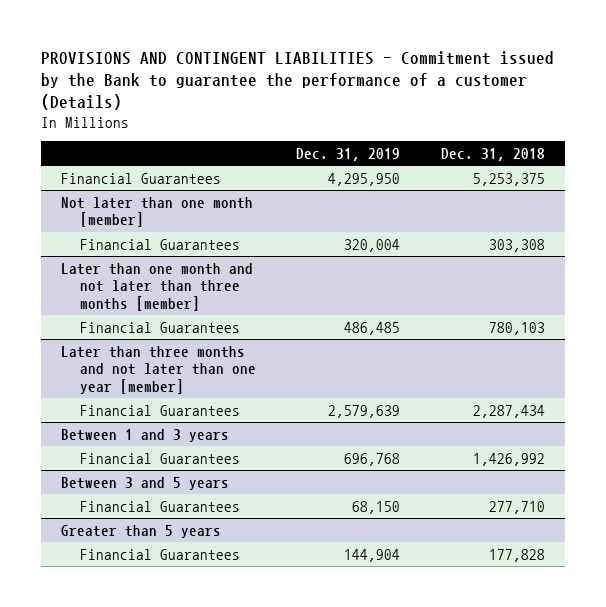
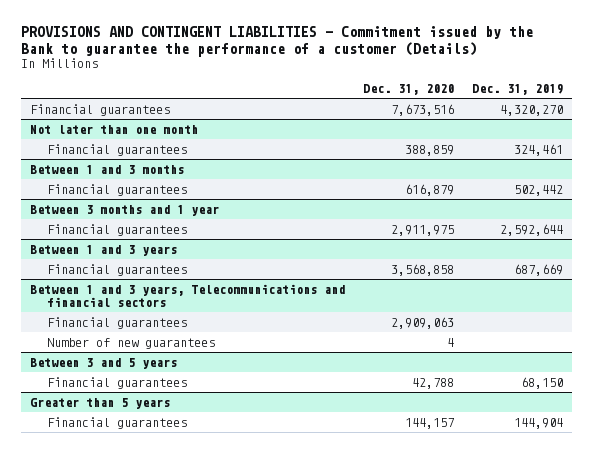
- | Dec. 31, 2019 | Dec. 31, 2018
+ | Dec. 31, 2020 | Dec. 31, 2019
- Financial Guarantees | 4,295,950 | 5,253,375
- Not later than one month [member]
- Financial Guarantees | 320,004 | 303,308
- Later than one month and not later than three months [member]
- Financial Guarantees | 486,485 | 780,103
- Later than three months and not later than one year [member]
- Financial Guarantees | 2,579,639 | 2,287,434
+ Financial guarantees | 7,673,516 | 4,320,270
+ Not later than one month
+ Financial guarantees | 388,859 | 324,461
+ Between 1 and 3 months
+ Financial guarantees | 616,879 | 502,442
+ Between 3 months and 1 year
+ Financial guarantees | 2,911,975 | 2,592,644
@ Between 1 and 3 years
- Financial Guarantees | 696,768 | 1,426,992
+ Financial guarantees | 3,568,858 | 687,669
+ Between 1 and 3 years, Telecommunications and financial sectors
+ Financial guarantees | 2,909,063 |
+ Number of new guarantees | 4 |
@ Between 3 and 5 years
- Financial Guarantees | 68,150 | 277,710
+ Financial guarantees | 42,788 | 68,150
@ Greater than 5 years
- Financial Guarantees | 144,904 | 177,828
+ Financial guarantees | 144,157 | 144,904

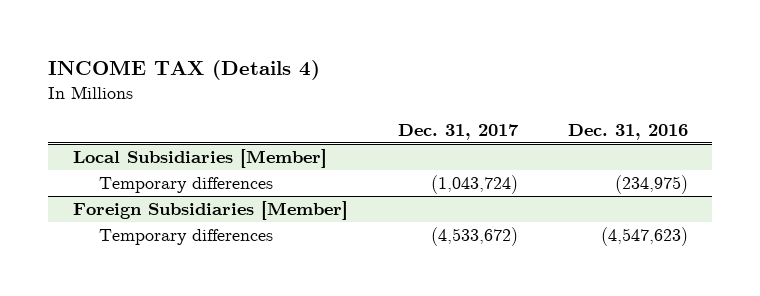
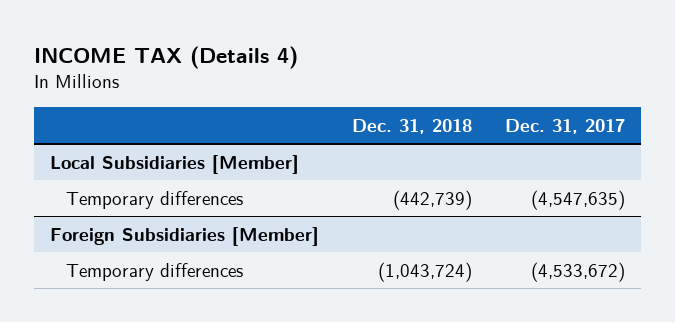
- | Dec. 31, 2017 | Dec. 31, 2016
+ | Dec. 31, 2018 | Dec. 31, 2017
@ Local Subsidiaries [Member]
- Temporary differences | (1,043,724) | (234,975)
+ Temporary differences | (442,739) | (4,547,635)

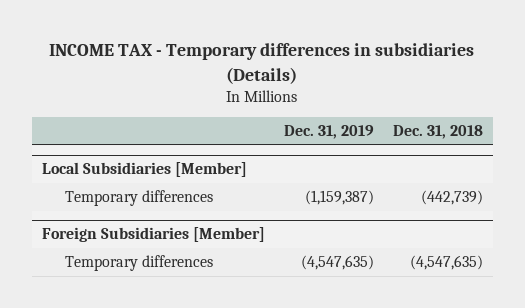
- INCOME TAX (Details 4)
+ INCOME TAX - Temporary differences in subsidiaries (Details)
- | Dec. 31, 2018 | Dec. 31, 2017
+ | Dec. 31, 2019 | Dec. 31, 2018
@ Foreign Subsidiaries [Member]
- Temporary differences | (1,043,724) | (4,533,672)
+ Temporary differences | (4,547,635) | (4,547,635)

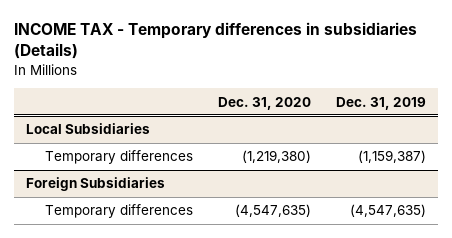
- | Dec. 31, 2019 | Dec. 31, 2018
+ | Dec. 31, 2020 | Dec. 31, 2019
- Local Subsidiaries [Member]
+ Local Subsidiaries
- Foreign Subsidiaries [Member]
+ Foreign Subsidiaries

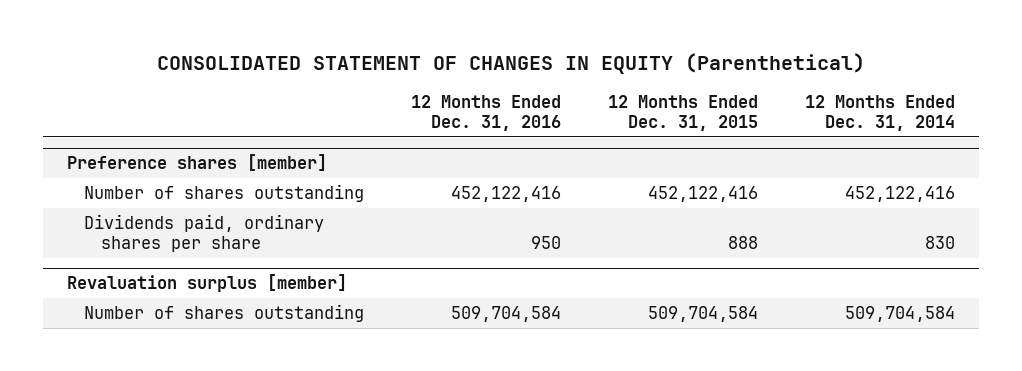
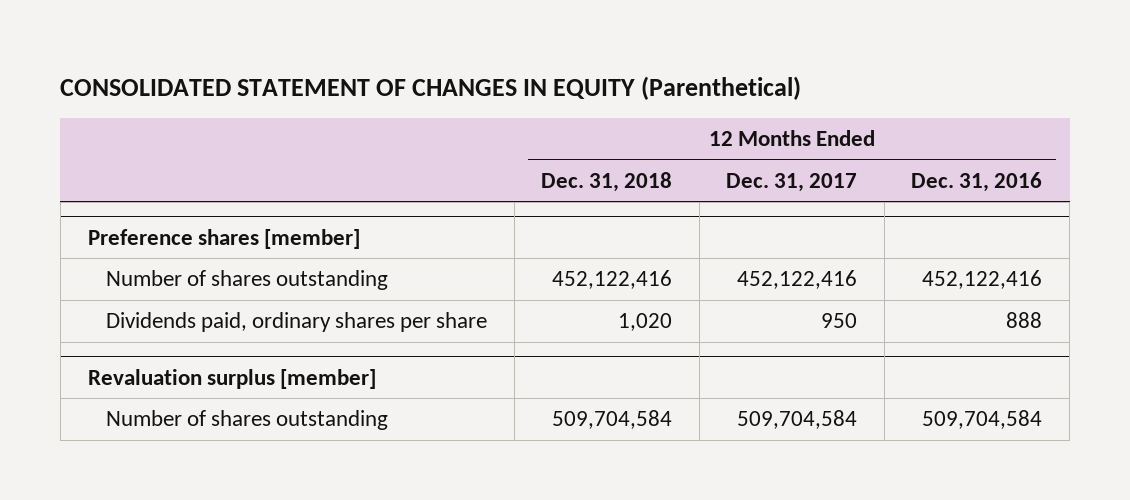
- | 12 Months Ended Dec. 31, 2016 | 12 Months Ended Dec. 31, 2015 | 12 Months Ended Dec. 31, 2014
+ | 12 Months Ended Dec. 31, 2018 | 12 Months Ended Dec. 31, 2017 | 12 Months Ended Dec. 31, 2016
@ Preference shares [member]
- Dividends paid, ordinary shares per share | 950 | 888 | 830
+ Dividends paid, ordinary shares per share | 1,020 | 950 | 888

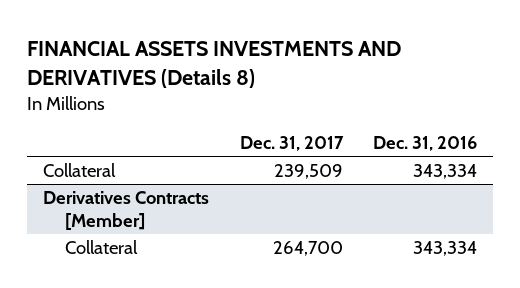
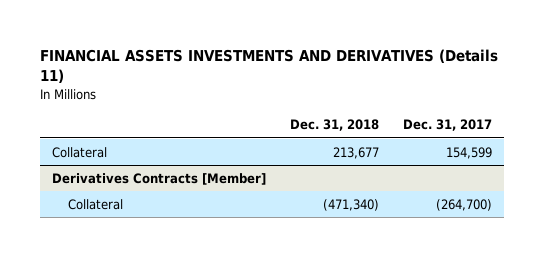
- FINANCIAL ASSETS INVESTMENTS AND DERIVATIVES (Details 8)
+ FINANCIAL ASSETS INVESTMENTS AND DERIVATIVES (Details 11)
- | Dec. 31, 2017 | Dec. 31, 2016
+ | Dec. 31, 2018 | Dec. 31, 2017
- Collateral | 239,509 | 343,334
+ Collateral | 213,677 | 154,599
@ Derivatives Contracts [Member]
- Collateral | 264,700 | 343,334
+ Collateral | (471,340) | (264,700)

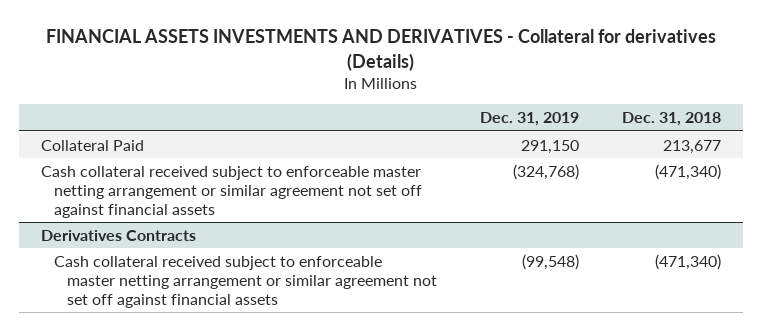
- FINANCIAL ASSETS INVESTMENTS AND DERIVATIVES (Details 11)
+ FINANCIAL ASSETS INVESTMENTS AND DERIVATIVES - Collateral for derivatives (Details)
- | Dec. 31, 2018 | Dec. 31, 2017
+ | Dec. 31, 2019 | Dec. 31, 2018
- Collateral | 213,677 | 154,599
- Derivatives Contracts [Member]
- Collateral | (471,340) | (264,700)
+ Collateral Paid | 291,150 | 213,677
+ Cash collateral received subject to enforceable master netting arrangement or similar agreement not set off against financial assets | (324,768) | (471,340)
+ Derivatives Contracts
+ Cash collateral received subject to enforceable master netting arrangement or similar agreement not set off against financial assets | (99,548) | (471,340)

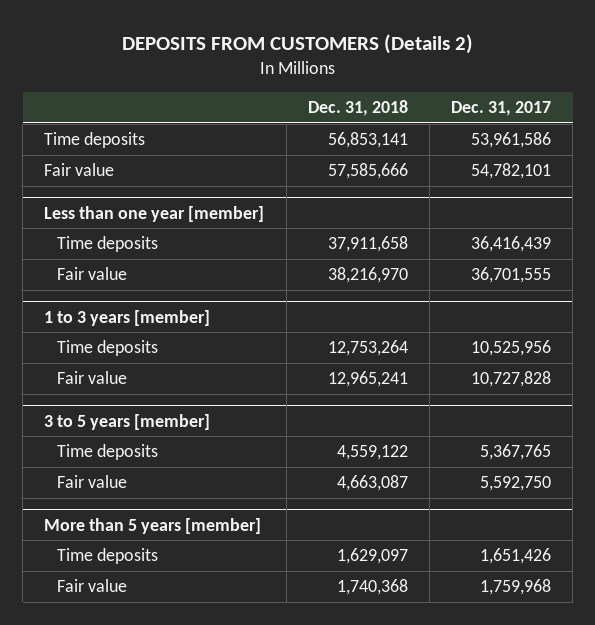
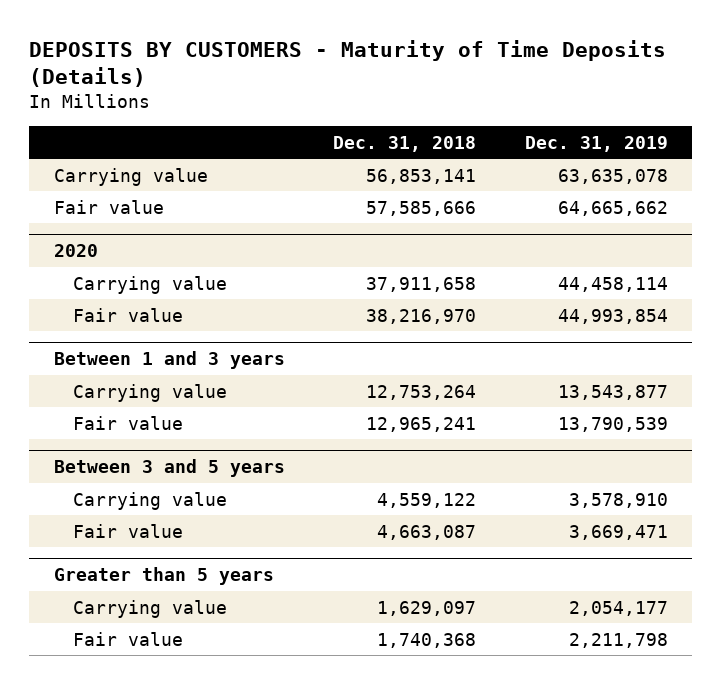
- DEPOSITS FROM CUSTOMERS (Details 2)
+ DEPOSITS BY CUSTOMERS - Maturity of Time Deposits (Details)
- | Dec. 31, 2018 | Dec. 31, 2017
+ | Dec. 31, 2018 | Dec. 31, 2019
- Time deposits | 56,853,141 | 53,961,586
+ Carrying value | 56,853,141 | 63,635,078
- Less than one year [member]
- Time deposits | 37,911,658 | 36,416,439
+ 2020
+ Carrying value | 37,911,658 | 44,458,114
- 1 to 3 years [member]
- Time deposits | 12,753,264 | 10,525,956
+ Between 1 and 3 years
+ Carrying value | 12,753,264 | 13,543,877
- 3 to 5 years [member]
- Time deposits | 4,559,122 | 5,367,765
+ Between 3 and 5 years
+ Carrying value | 4,559,122 | 3,578,910
- More than 5 years [member]
- Time deposits | 1,629,097 | 1,651,426
+ Greater than 5 years
+ Carrying value | 1,629,097 | 2,054,177

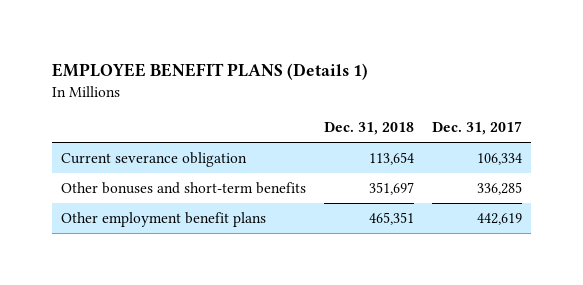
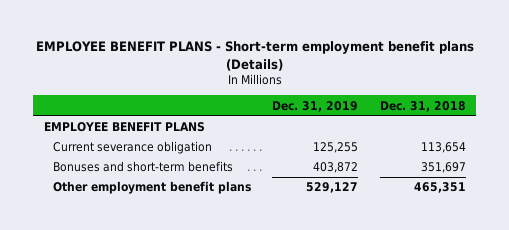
- EMPLOYEE BENEFIT PLANS (Details 1)
+ EMPLOYEE BENEFIT PLANS - Short-term employment benefit plans (Details)
- | Dec. 31, 2018 | Dec. 31, 2017
+ | Dec. 31, 2019 | Dec. 31, 2018
+ EMPLOYEE BENEFIT PLANS
- Other bonuses and short-term benefits | 351,697 | 336,285
+ Bonuses and short-term benefits | 403,872 | 351,697

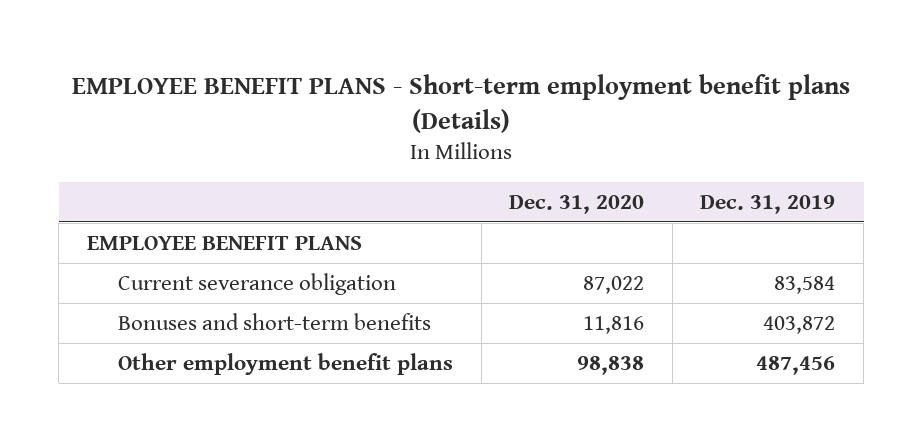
- | Dec. 31, 2019 | Dec. 31, 2018
+ | Dec. 31, 2020 | Dec. 31, 2019
- Current severance obligation | 125,255 | 113,654
+ Current severance obligation | 87,022 | 83,584
- Other employment benefit plans | 529,127 | 465,351
+ Other employment benefit plans | 98,838 | 487,456

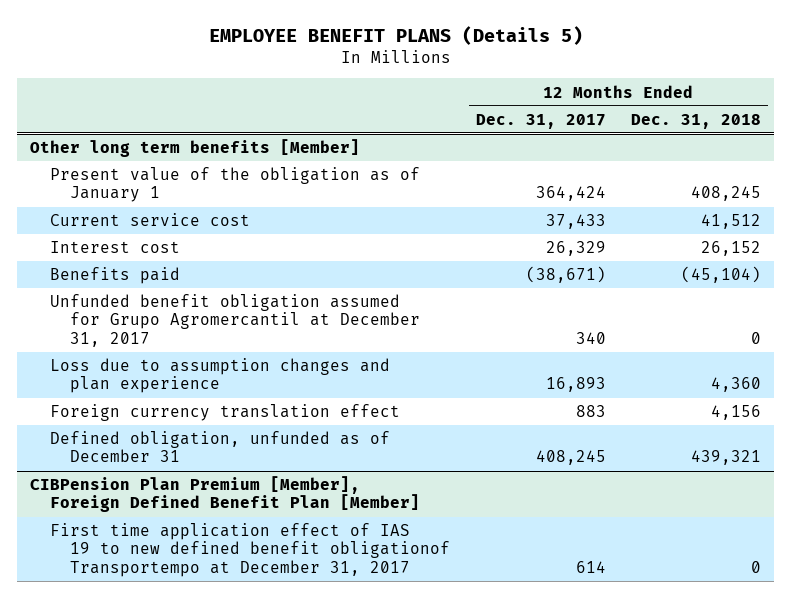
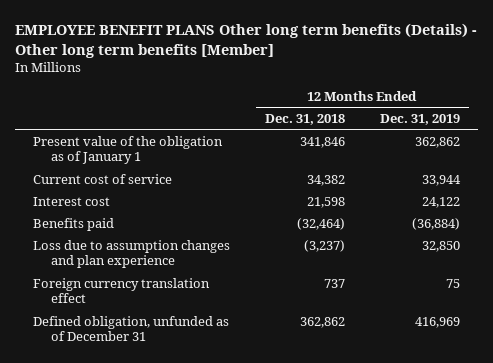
- EMPLOYEE BENEFIT PLANS (Details 5)
+ EMPLOYEE BENEFIT PLANS Other long term benefits (Details) - Other long term benefits [Member]
- | 12 Months Ended Dec. 31, 2017 | 12 Months Ended Dec. 31, 2018
+ | 12 Months Ended Dec. 31, 2018 | 12 Months Ended Dec. 31, 2019
- Other long term benefits [Member]
- Present value of the obligation as of January 1 | 364,424 | 408,245
- Current service cost | 37,433 | 41,512
- Interest cost | 26,329 | 26,152
- Benefits paid | (38,671) | (45,104)
- Unfunded benefit obligation assumed for Grupo Agromercantil at December 31, 2017 | 340 | 0
- Loss due to assumption changes and plan experience | 16,893 | 4,360
- Foreign currency translation effect | 883 | 4,156
- Defined obligation, unfunded as of December 31 | 408,245 | 439,321
- CIBPension Plan Premium [Member], Foreign Defined Benefit Plan [Member]
- First time application effect of IAS 19 to new defined benefit obligationof Transportempo at December 31, 2017 | 614 | 0
+ Present value of the obligation as of January 1 | 341,846 | 362,862
+ Current cost of service | 34,382 | 33,944
+ Interest cost | 21,598 | 24,122
+ Benefits paid | (32,464) | (36,884)
+ Loss due to assumption changes and plan experience | (3,237) | 32,850
+ Foreign currency translation effect | 737 | 75
+ Defined obligation, unfunded as of December 31 | 362,862 | 416,969

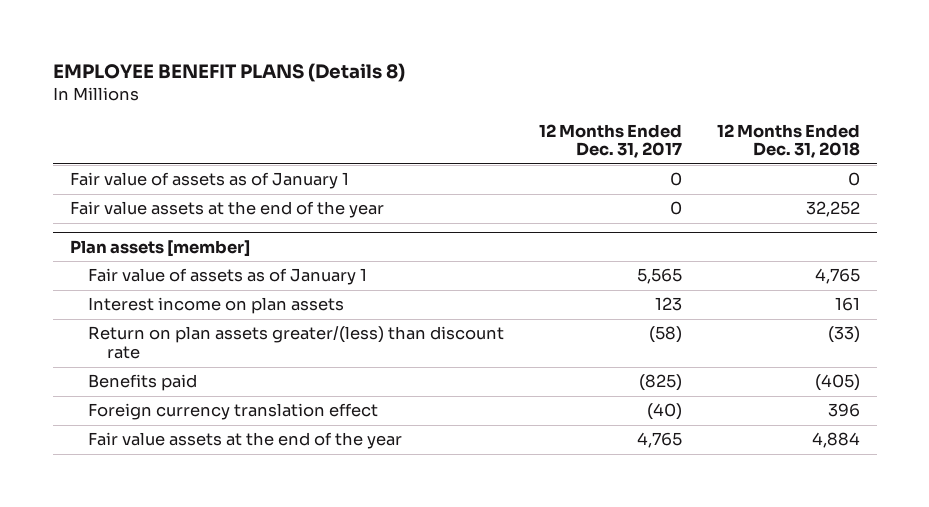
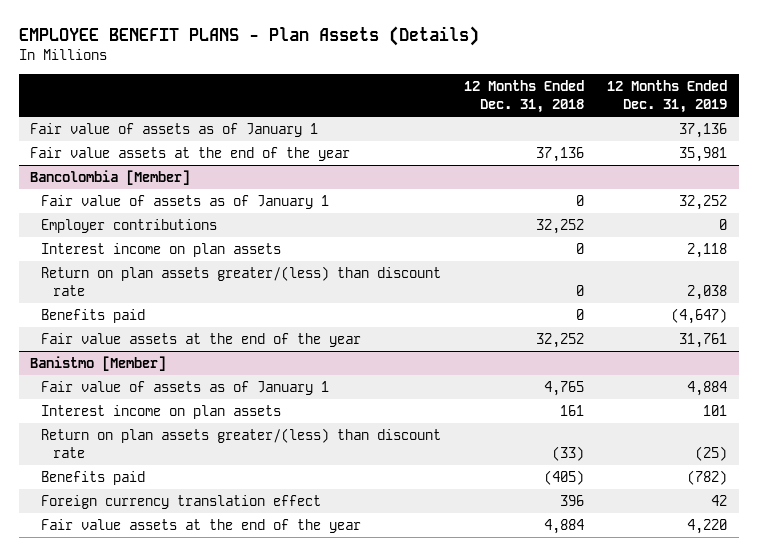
- EMPLOYEE BENEFIT PLANS (Details 8)
+ EMPLOYEE BENEFIT PLANS - Plan Assets (Details)
- | 12 Months Ended Dec. 31, 2017 | 12 Months Ended Dec. 31, 2018
+ | 12 Months Ended Dec. 31, 2018 | 12 Months Ended Dec. 31, 2019
+ Fair value of assets as of January 1 | | 37,136
+ Fair value assets at the end of the year | 37,136 | 35,981
+ Bancolombia [Member]
+ Employer contributions | 32,252 | 0
+ Interest income on plan assets | 0 | 2,118
+ Return on plan assets greater/(less) than discount rate | 0 | 2,038
+ Benefits paid | 0 | (4,647)
- Plan assets [member]
+ Banistmo [Member]

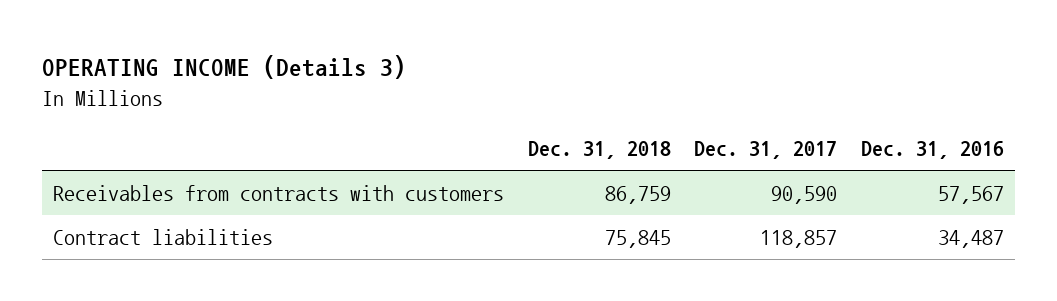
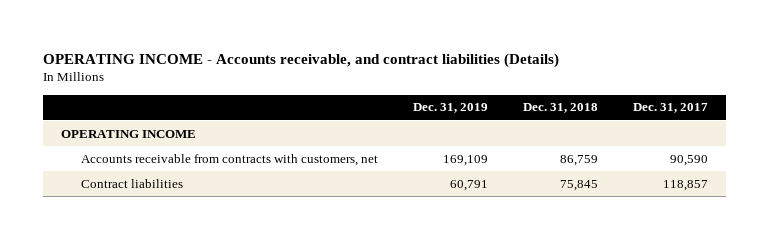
- OPERATING INCOME (Details 3)
+ OPERATING INCOME - Accounts receivable, and contract liabilities (Details)
- | Dec. 31, 2018 | Dec. 31, 2017 | Dec. 31, 2016
+ | Dec. 31, 2019 | Dec. 31, 2018 | Dec. 31, 2017
- Receivables from contracts with customers | 86,759 | 90,590 | 57,567
+ OPERATING INCOME
+ Accounts receivable from contracts with customers, net | 169,109 | 86,759 | 90,590

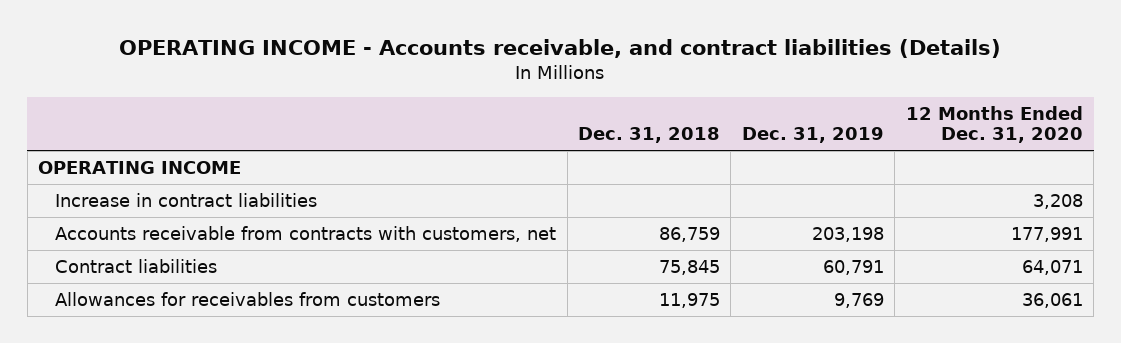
- | Dec. 31, 2019 | Dec. 31, 2018 | Dec. 31, 2017
+ | Dec. 31, 2018 | Dec. 31, 2019 | 12 Months Ended Dec. 31, 2020
- Accounts receivable from contracts with customers, net | 169,109 | 86,759 | 90,590
+ Increase in contract liabilities | | | 3,208
+ Accounts receivable from contracts with customers, net | 86,759 | 203,198 | 177,991
+ Allowances for receivables from customers | 11,975 | 9,769 | 36,061

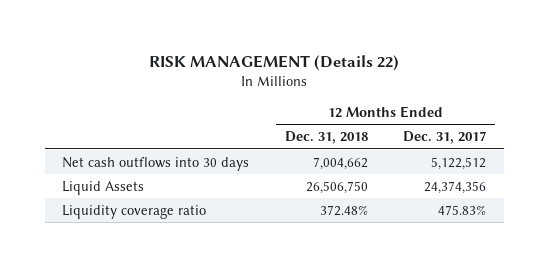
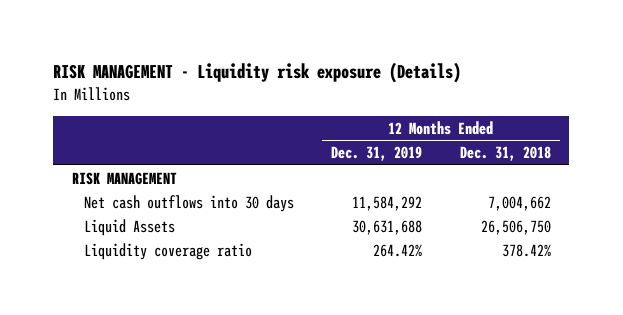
- RISK MANAGEMENT (Details 22)
+ RISK MANAGEMENT - Liquidity risk exposure (Details)
- | 12 Months Ended Dec. 31, 2018 | 12 Months Ended Dec. 31, 2017
+ | 12 Months Ended Dec. 31, 2019 | 12 Months Ended Dec. 31, 2018
+ RISK MANAGEMENT
- Liquidity coverage ratio | 372.48% | 475.83%
+ Liquidity coverage ratio | 264.42% | 378.42%

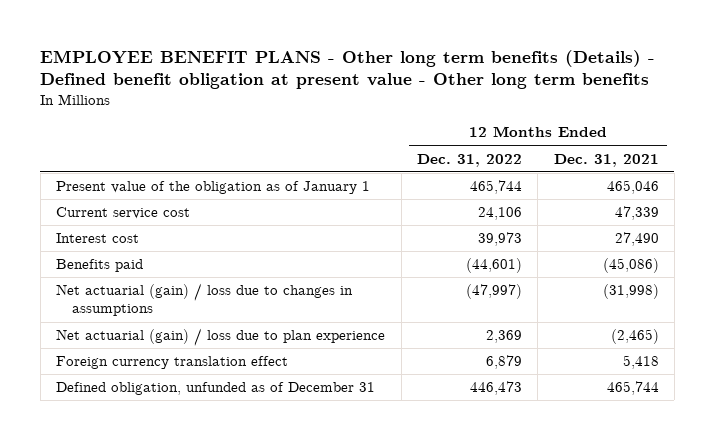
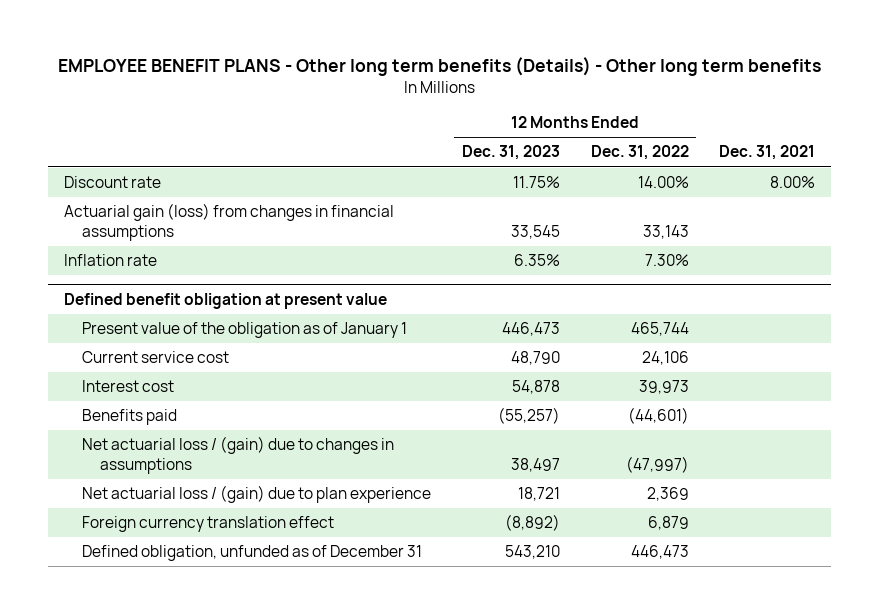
- EMPLOYEE BENEFIT PLANS - Other long term benefits (Details) - Defined benefit obligation at present value - Other long term benefits
+ EMPLOYEE BENEFIT PLANS - Other long term benefits (Details) - Other long term benefits
- | 12 Months Ended Dec. 31, 2022 | 12 Months Ended Dec. 31, 2021
+ | 12 Months Ended Dec. 31, 2023 | 12 Months Ended Dec. 31, 2022 | Dec. 31, 2021
+ Discount rate | 11.75% | 14.00% | 8.00%
+ Actuarial gain (loss) from changes in financial assumptions | 33,545 | 33,143 |
+ Inflation rate | 6.35% | 7.30% |
+ Defined benefit obligation at present value
- Net actuarial (gain) / loss due to changes in assumptions | (47,997) | (31,998)
- Net actuarial (gain) / loss due to plan experience | 2,369 | (2,465)
+ Net actuarial loss / (gain) due to changes in assumptions | 38,497 | (47,997) |
+ Net actuarial loss / (gain) due to plan experience | 18,721 | 2,369 |

